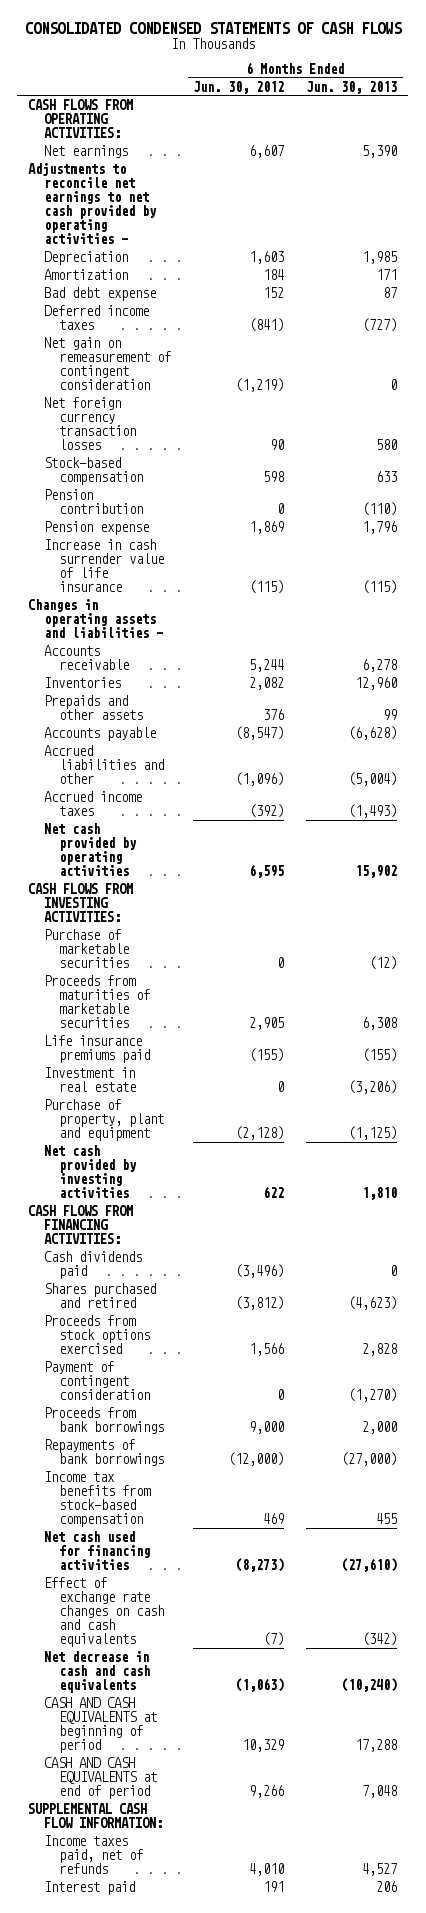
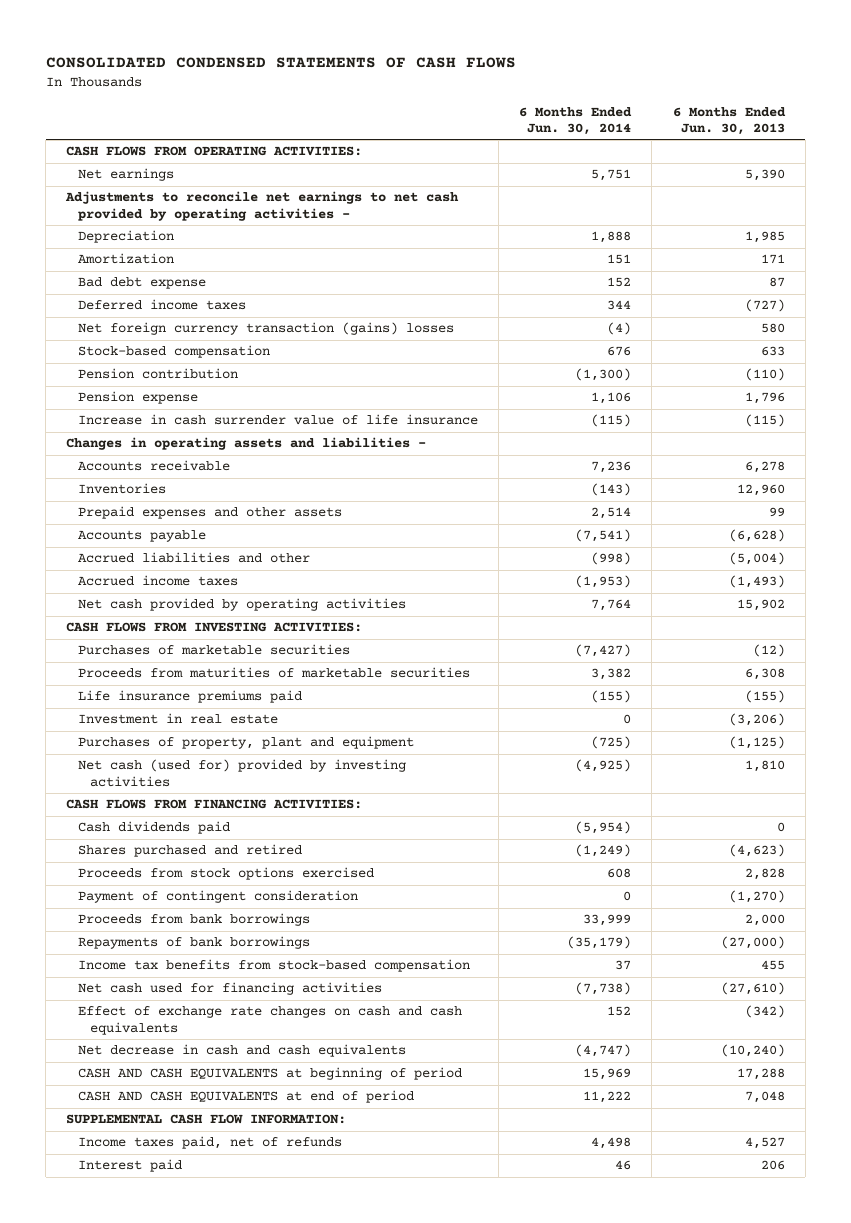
- | 6 Months Ended Jun. 30, 2012 | 6 Months Ended Jun. 30, 2013
+ | 6 Months Ended Jun. 30, 2014 | 6 Months Ended Jun. 30, 2013
- Net gain on remeasurement of contingent consideration | (1,219) | 0
- Net foreign currency transaction losses | 90 | 580
+ Net foreign currency transaction (gains) losses | (4) | 580
- Prepaids and other assets | 376 | 99
+ Prepaid expenses and other assets | 2,514 | 99
- Purchase of marketable securities | 0 | (12)
+ Purchases of marketable securities | (7,427) | (12)
- Purchase of property, plant and equipment | (2,128) | (1,125)
- Net cash provided by investing activities | 622 | 1,810
+ Purchases of property, plant and equipment | (725) | (1,125)
+ Net cash (used for) provided by investing activities | (4,925) | 1,810

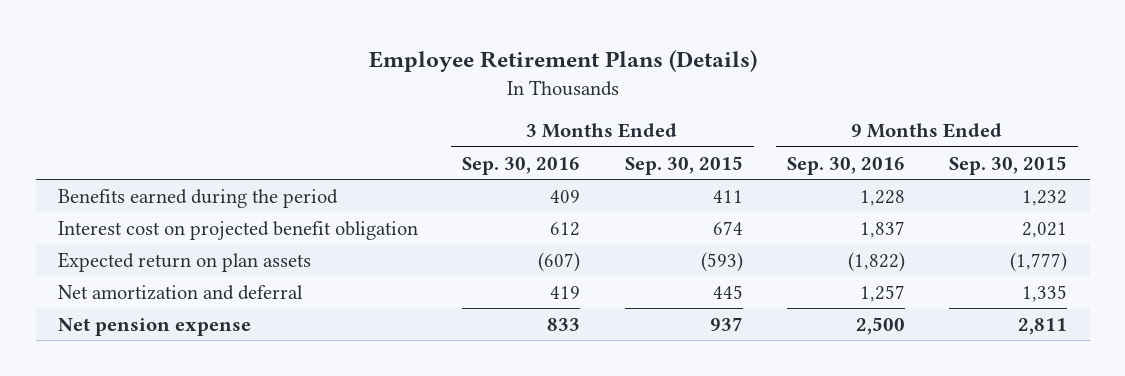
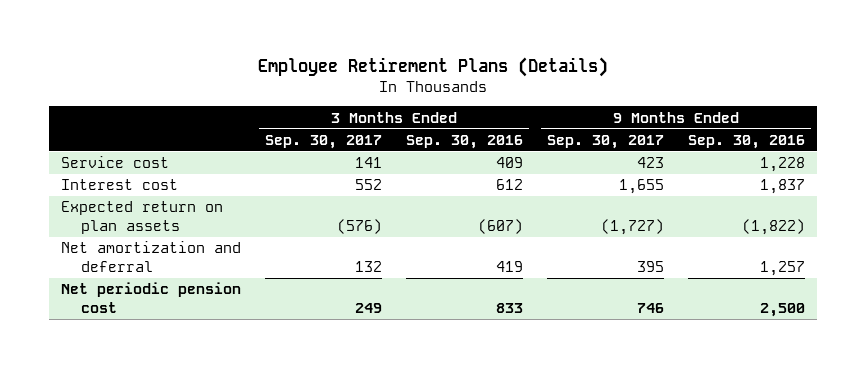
- | 3 Months Ended Sep. 30, 2016 | 3 Months Ended Sep. 30, 2015 | 9 Months Ended Sep. 30, 2016 | 9 Months Ended Sep. 30, 2015
+ | 3 Months Ended Sep. 30, 2017 | 3 Months Ended Sep. 30, 2016 | 9 Months Ended Sep. 30, 2017 | 9 Months Ended Sep. 30, 2016
- Benefits earned during the period | 409 | 411 | 1,228 | 1,232
- Interest cost on projected benefit obligation | 612 | 674 | 1,837 | 2,021
+ Service cost | 141 | 409 | 423 | 1,228
+ Interest cost | 552 | 612 | 1,655 | 1,837
- Net pension expense | 833 | 937 | 2,500 | 2,811
+ Net periodic pension cost | 249 | 833 | 746 | 2,500

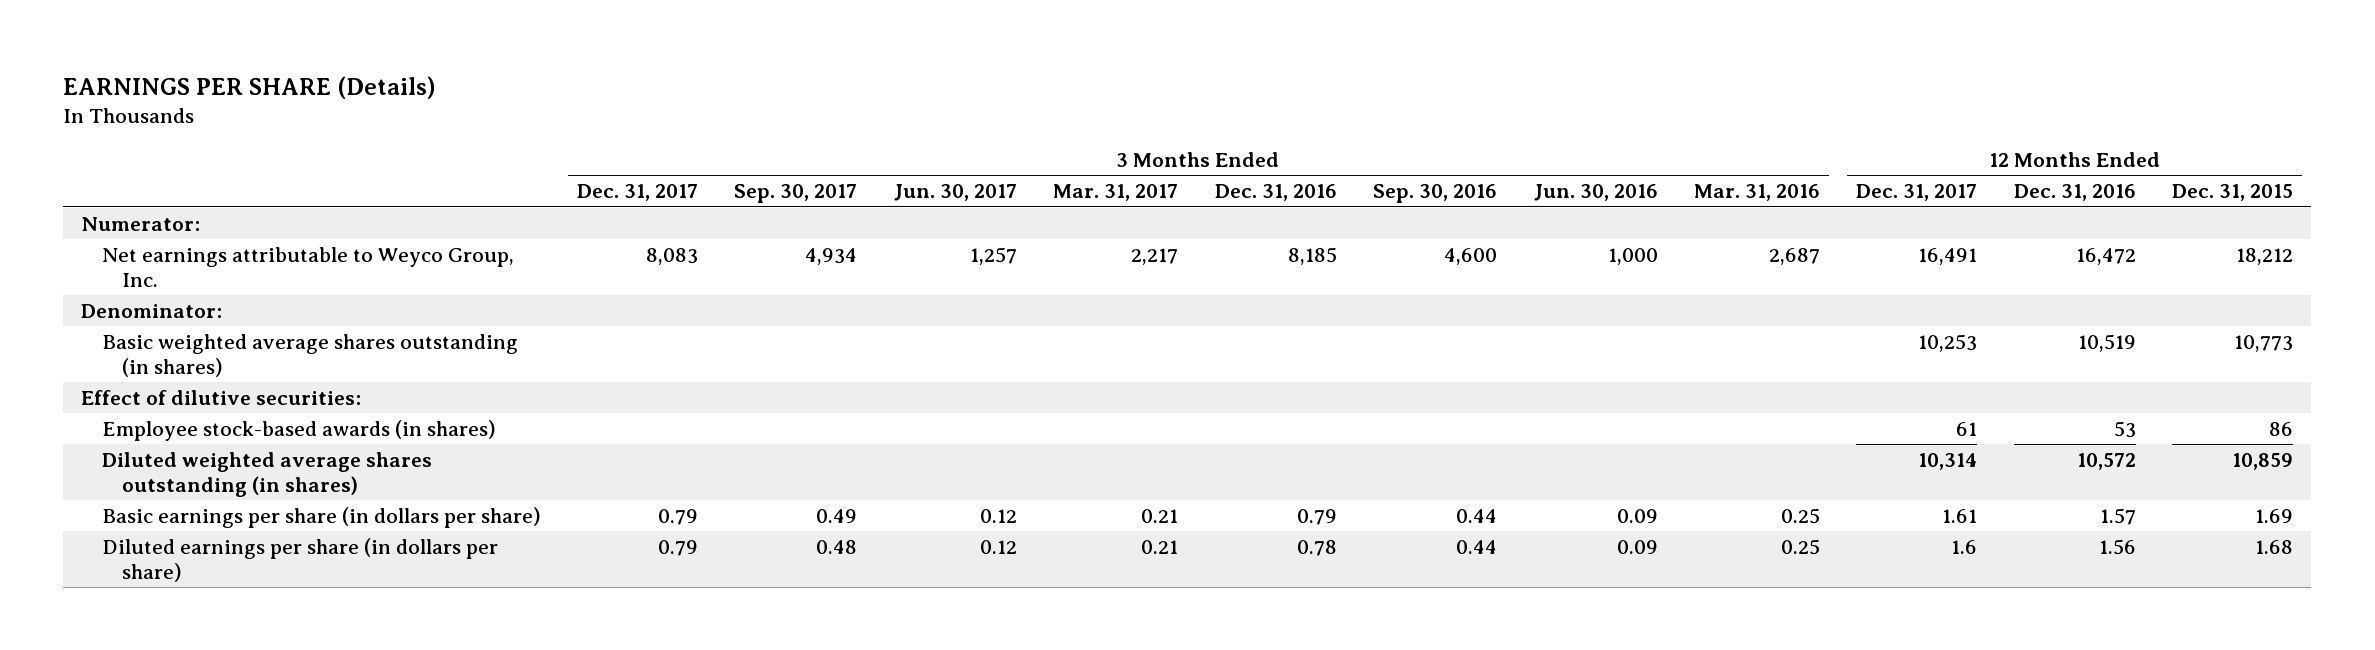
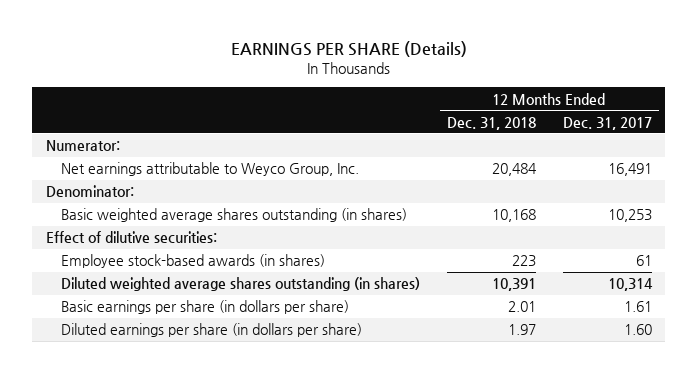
- | 3 Months Ended Dec. 31, 2017 | 3 Months Ended Sep. 30, 2017 | 3 Months Ended Jun. 30, 2017 | 3 Months Ended Mar. 31, 2017 | 3 Months Ended Dec. 31, 2016 | 3 Months Ended Sep. 30, 2016 | 3 Months Ended Jun. 30, 2016 | 3 Months Ended Mar. 31, 2016 | 12 Months Ended Dec. 31, 2017 | 12 Months Ended Dec. 31, 2016 | 12 Months Ended Dec. 31, 2015
+ | 12 Months Ended Dec. 31, 2018 | 12 Months Ended Dec. 31, 2017
- Diluted earnings per share (in dollars per share) | 0.79 | 0.48 | 0.12 | 0.21 | 0.78 | 0.44 | 0.09 | 0.25 | 1.6 | 1.56 | 1.68
+ Diluted earnings per share (in dollars per share) | 1.97 | 1.60

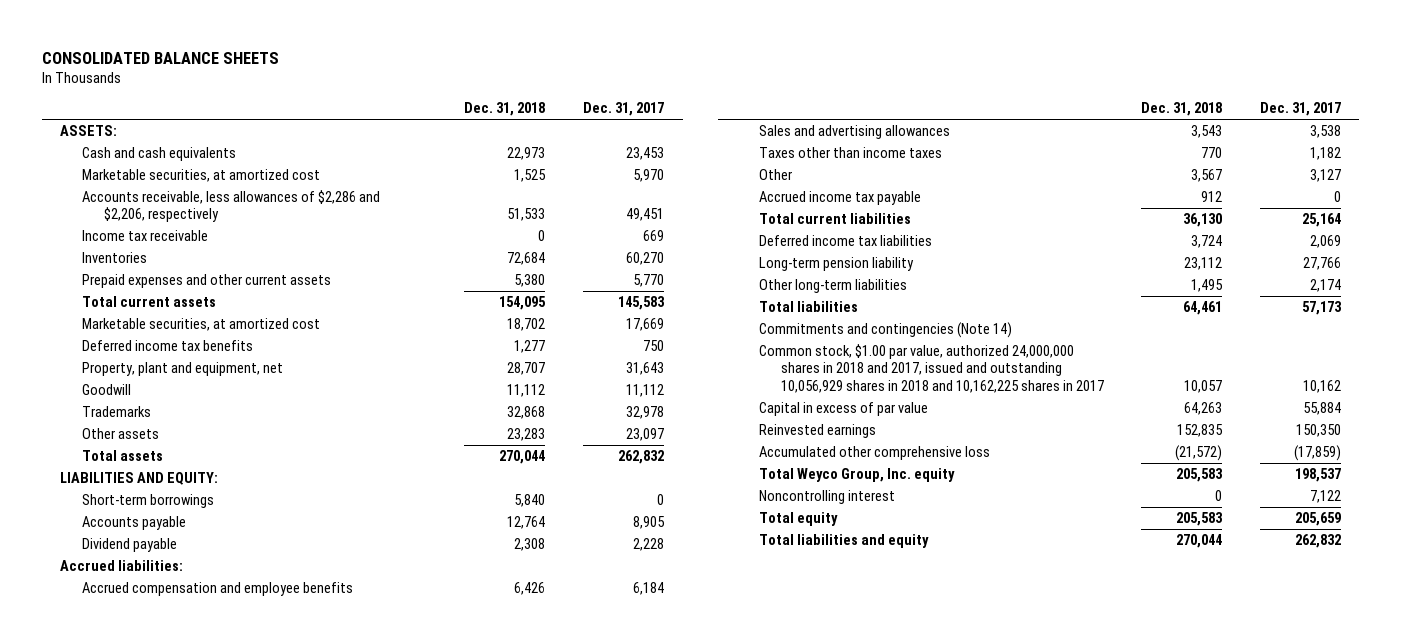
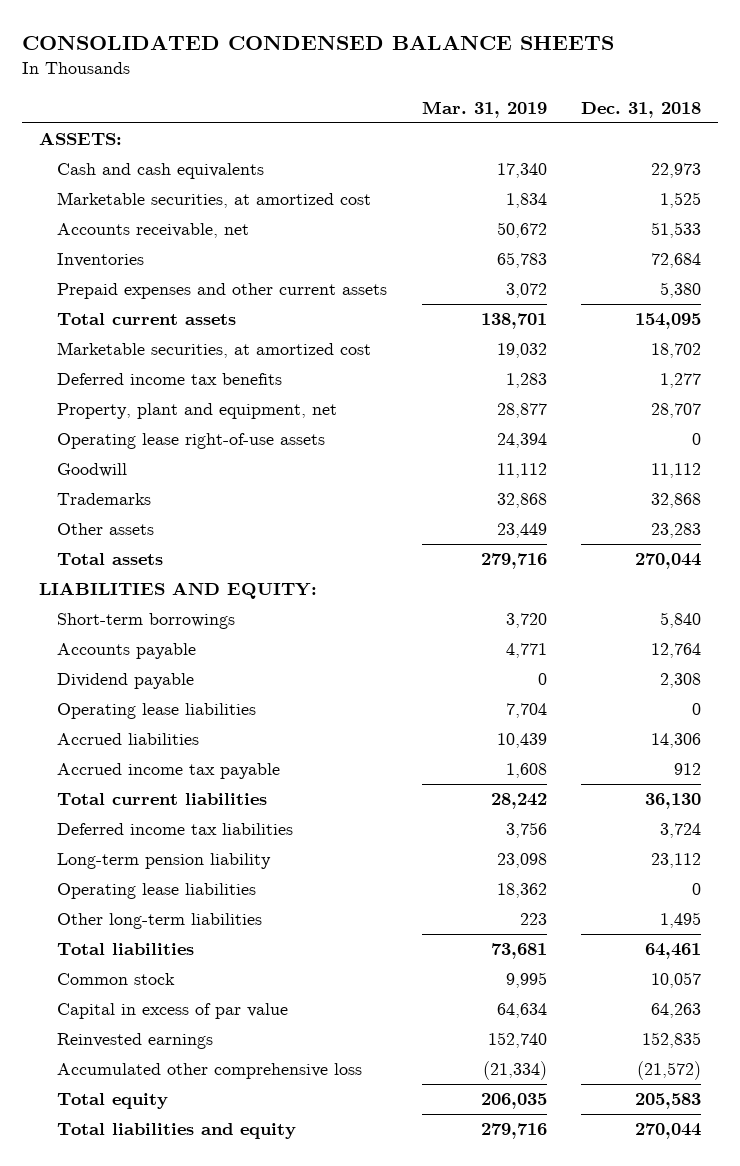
- CONSOLIDATED BALANCE SHEETS
+ CONSOLIDATED CONDENSED BALANCE SHEETS
- | Dec. 31, 2018 | Dec. 31, 2017
+ | Mar. 31, 2019 | Dec. 31, 2018
- Accounts receivable, less allowances of $2,286 and $2,206, respectively | 51,533 | 49,451
- Income tax receivable | 0 | 669
+ Accounts receivable, net | 50,672 | 51,533
+ Operating lease right-of-use assets | 24,394 | 0
- Accrued liabilities:
- Accrued compensation and employee benefits | 6,426 | 6,184
- Sales and advertising allowances | 3,543 | 3,538
- Taxes other than income taxes | 770 | 1,182
- Other | 3,567 | 3,127
+ Operating lease liabilities | 7,704 | 0
+ Accrued liabilities | 10,439 | 14,306
+ Operating lease liabilities | 18,362 | 0
- Commitments and contingencies (Note 14)
- Common stock, $1.00 par value, authorized 24,000,000 shares in 2018 and 2017, issued and outstanding 10,056,929 shares in 2018 and 10,162,225 shares in 2017 | 10,057 | 10,162
+ Common stock | 9,995 | 10,057
- Total Weyco Group, Inc. equity | 205,583 | 198,537
- Noncontrolling interest | 0 | 7,122

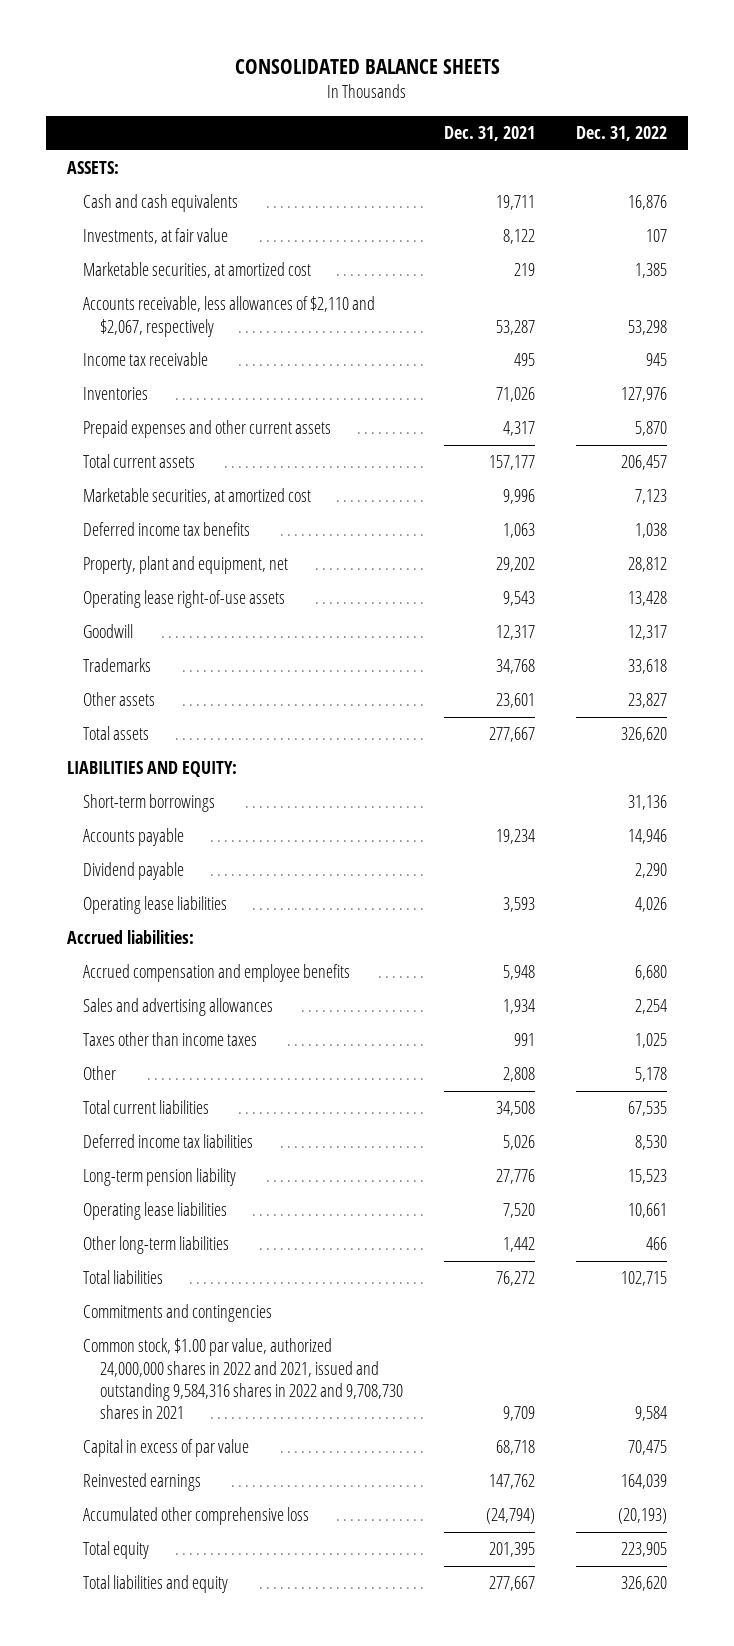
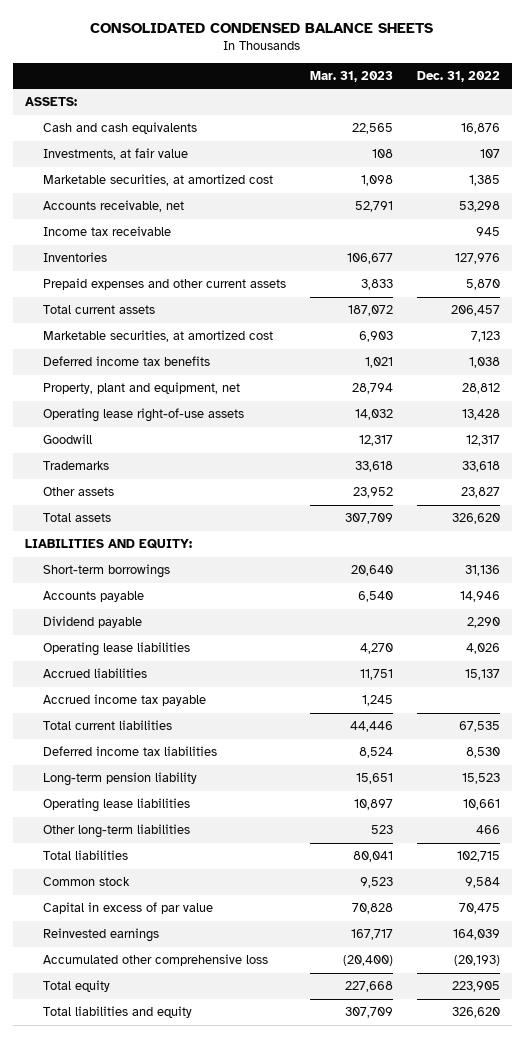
- CONSOLIDATED BALANCE SHEETS
+ CONSOLIDATED CONDENSED BALANCE SHEETS
- | Dec. 31, 2021 | Dec. 31, 2022
+ | Mar. 31, 2023 | Dec. 31, 2022
- Accounts receivable, less allowances of $2,110 and $2,067, respectively | 53,287 | 53,298
+ Accounts receivable, net | 52,791 | 53,298
- Accrued liabilities:
- Accrued compensation and employee benefits | 5,948 | 6,680
- Sales and advertising allowances | 1,934 | 2,254
- Taxes other than income taxes | 991 | 1,025
- Other | 2,808 | 5,178
+ Accrued liabilities | 11,751 | 15,137
+ Accrued income tax payable | 1,245 |
- Commitments and contingencies
- Common stock, $1.00 par value, authorized 24,000,000 shares in 2022 and 2021, issued and outstanding 9,584,316 shares in 2022 and 9,708,730 shares in 2021 | 9,709 | 9,584
+ Common stock | 9,523 | 9,584

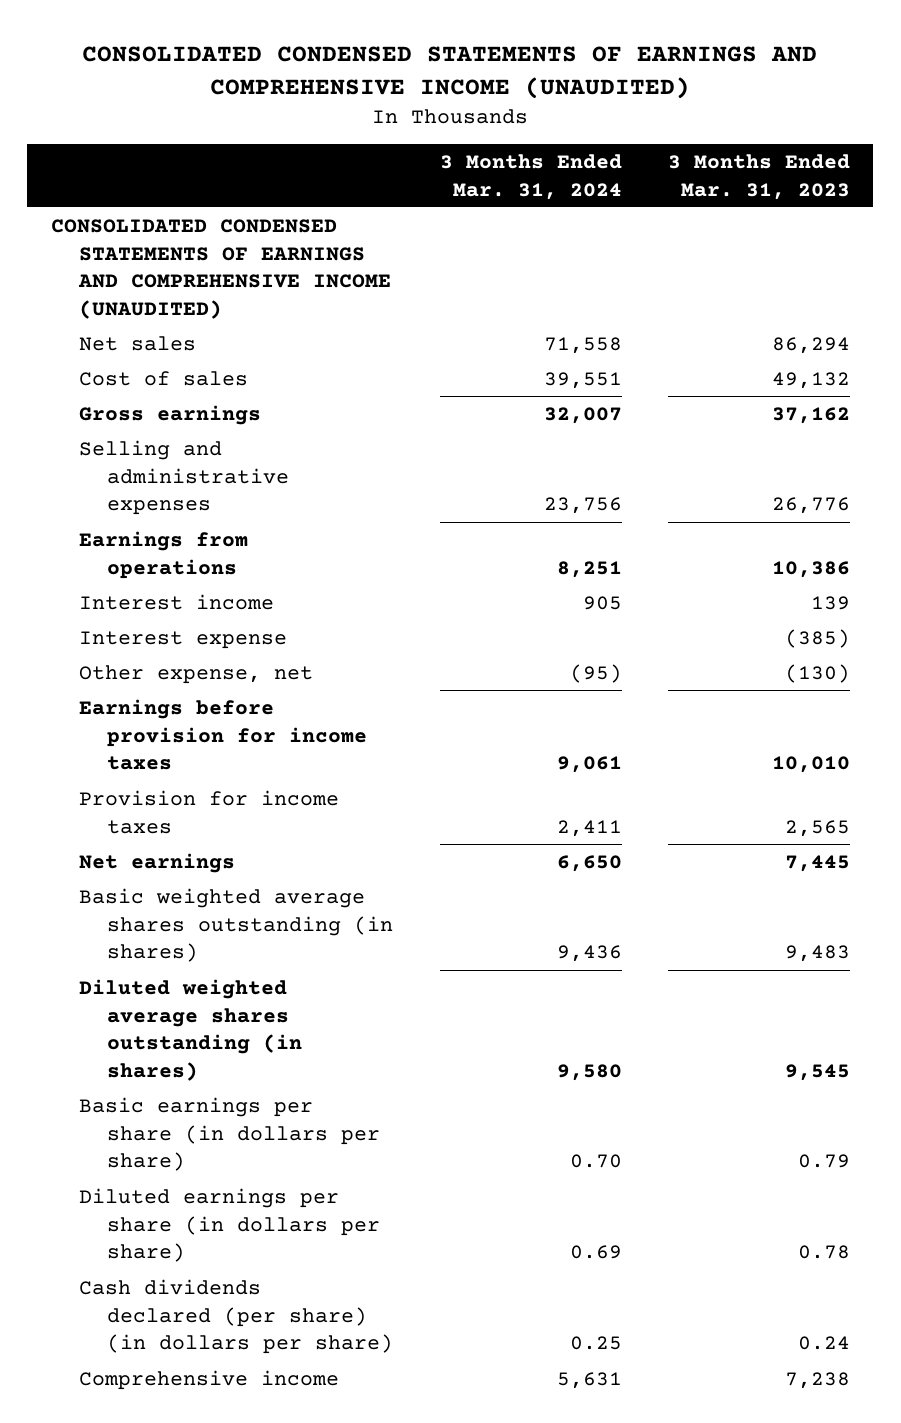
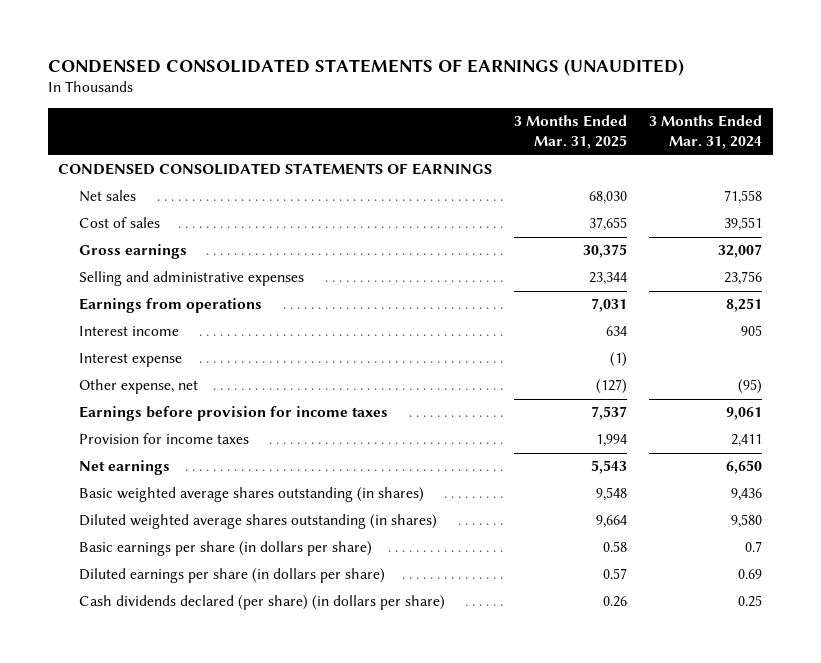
- CONSOLIDATED CONDENSED STATEMENTS OF EARNINGS AND COMPREHENSIVE INCOME (UNAUDITED)
+ CONDENSED CONSOLIDATED STATEMENTS OF EARNINGS (UNAUDITED)
- | 3 Months Ended Mar. 31, 2024 | 3 Months Ended Mar. 31, 2023
+ | 3 Months Ended Mar. 31, 2025 | 3 Months Ended Mar. 31, 2024
- CONSOLIDATED CONDENSED STATEMENTS OF EARNINGS AND COMPREHENSIVE INCOME (UNAUDITED)
+ CONDENSED CONSOLIDATED STATEMENTS OF EARNINGS
- Basic earnings per share (in dollars per share) | 0.70 | 0.79
+ Basic earnings per share (in dollars per share) | 0.58 | 0.7
- Comprehensive income | 5,631 | 7,238

